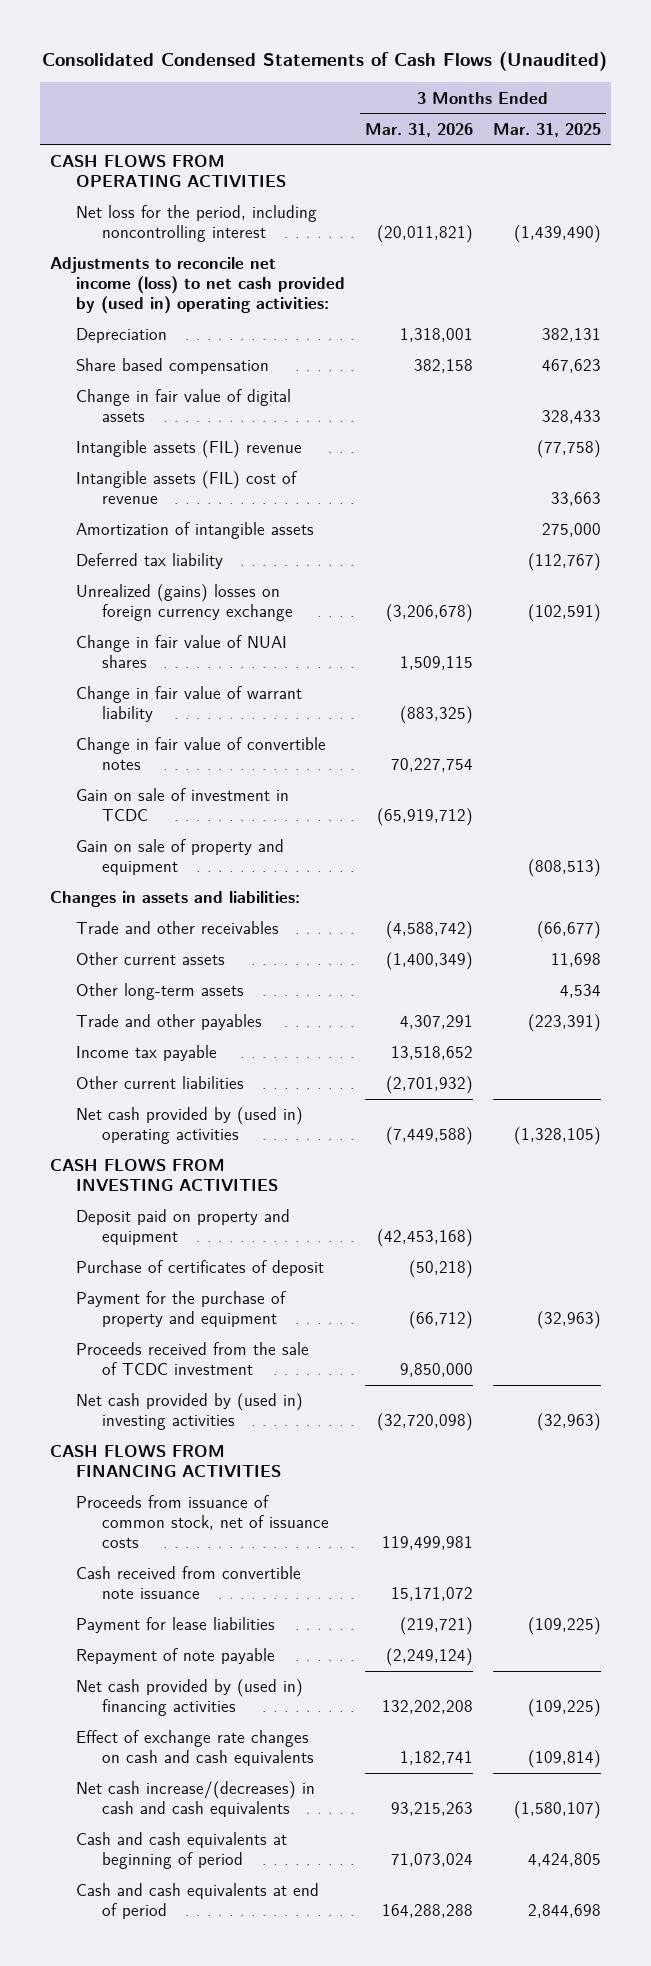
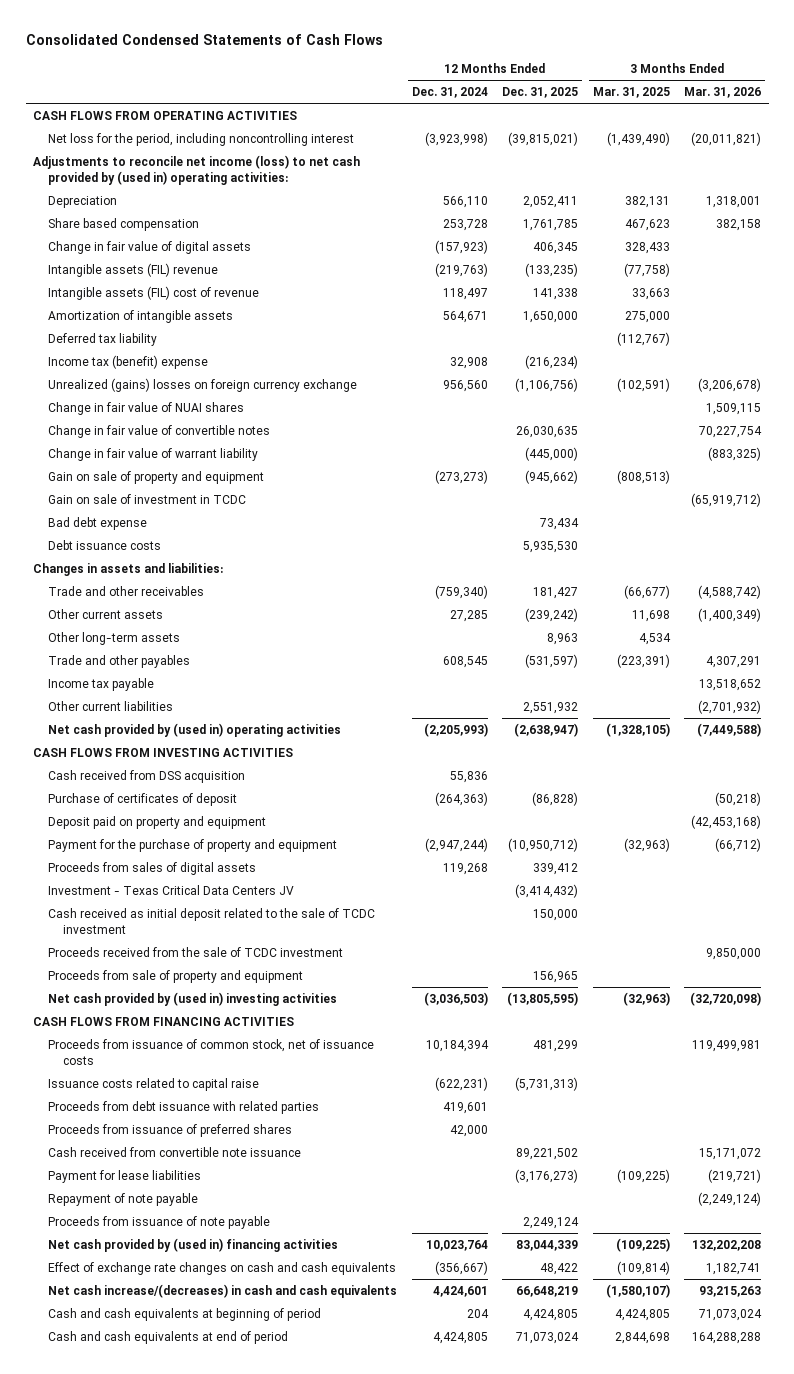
- Consolidated Condensed Statements of Cash Flows (Unaudited)
+ Consolidated Condensed Statements of Cash Flows
- | 3 Months Ended Mar. 31, 2026 | 3 Months Ended Mar. 31, 2025
+ | 12 Months Ended Dec. 31, 2024 | 12 Months Ended Dec. 31, 2025 | 3 Months Ended Mar. 31, 2025 | 3 Months Ended Mar. 31, 2026
+ Income tax (benefit) expense | 32,908 | (216,234) | |
moved down: Change in fair value of warrant liability | | (445,000) | | (883,325)
moved down: Gain on sale of investment in TCDC | | | | (65,919,712)
+ Bad debt expense | | 73,434 | |
+ Debt issuance costs | | 5,935,530 | |
+ Cash received from DSS acquisition | 55,836 | | |
moved down: Deposit paid on property and equipment | | | | (42,453,168)
+ Proceeds from sales of digital assets | 119,268 | 339,412 | |
+ Investment - Texas Critical Data Centers JV | | (3,414,432) | |
+ Cash received as initial deposit related to the sale of TCDC investment | | 150,000 | |
+ Proceeds from sale of property and equipment | | 156,965 | |
+ Issuance costs related to capital raise | (622,231) | (5,731,313) | |
+ Proceeds from debt issuance with related parties | 419,601 | | |
+ Proceeds from issuance of preferred shares | 42,000 | | |
+ Proceeds from issuance of note payable | | 2,249,124 | |

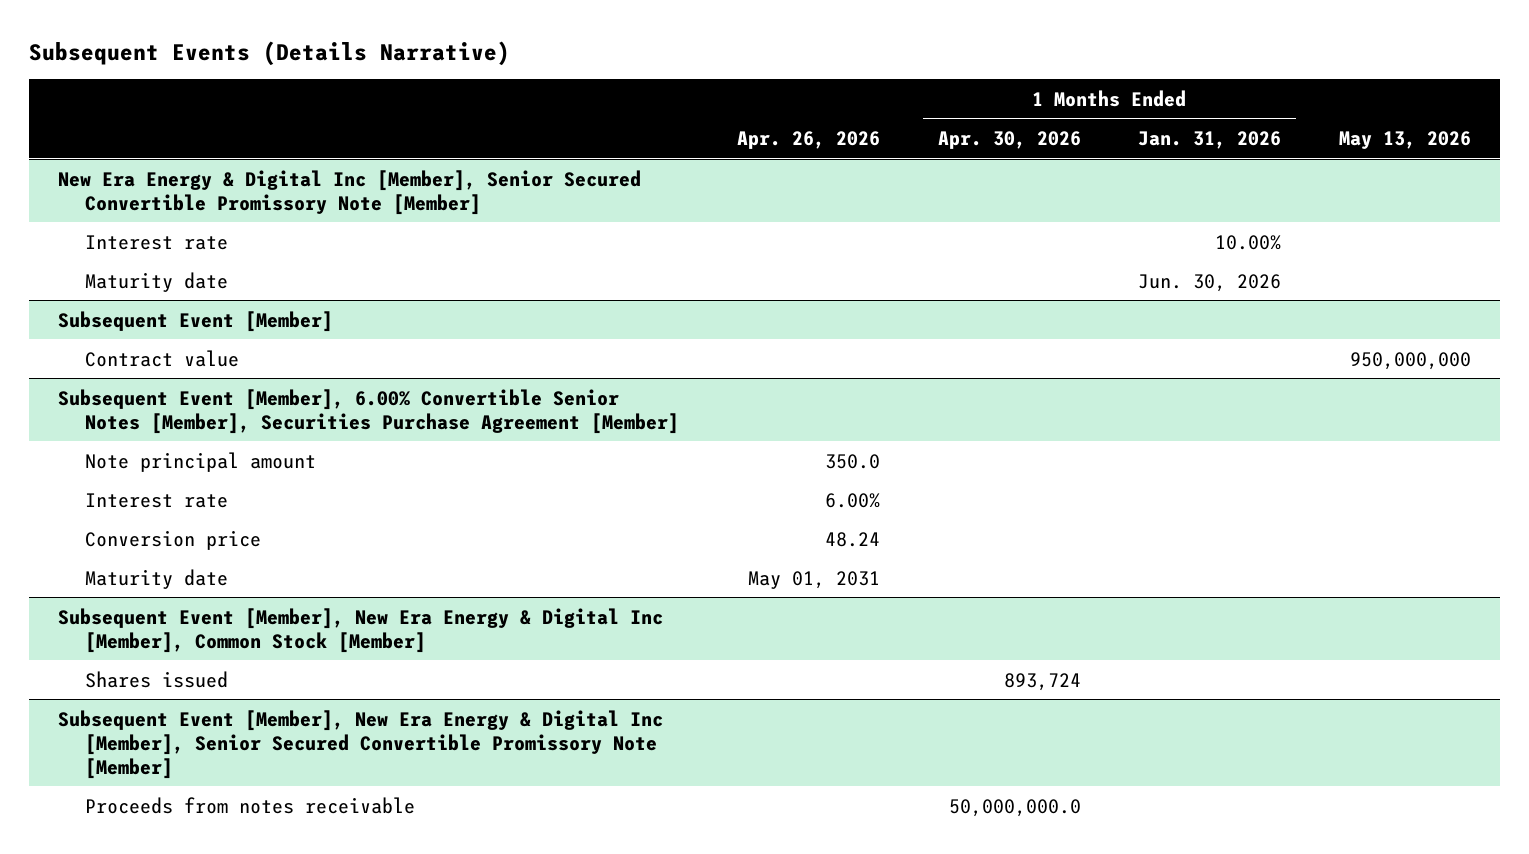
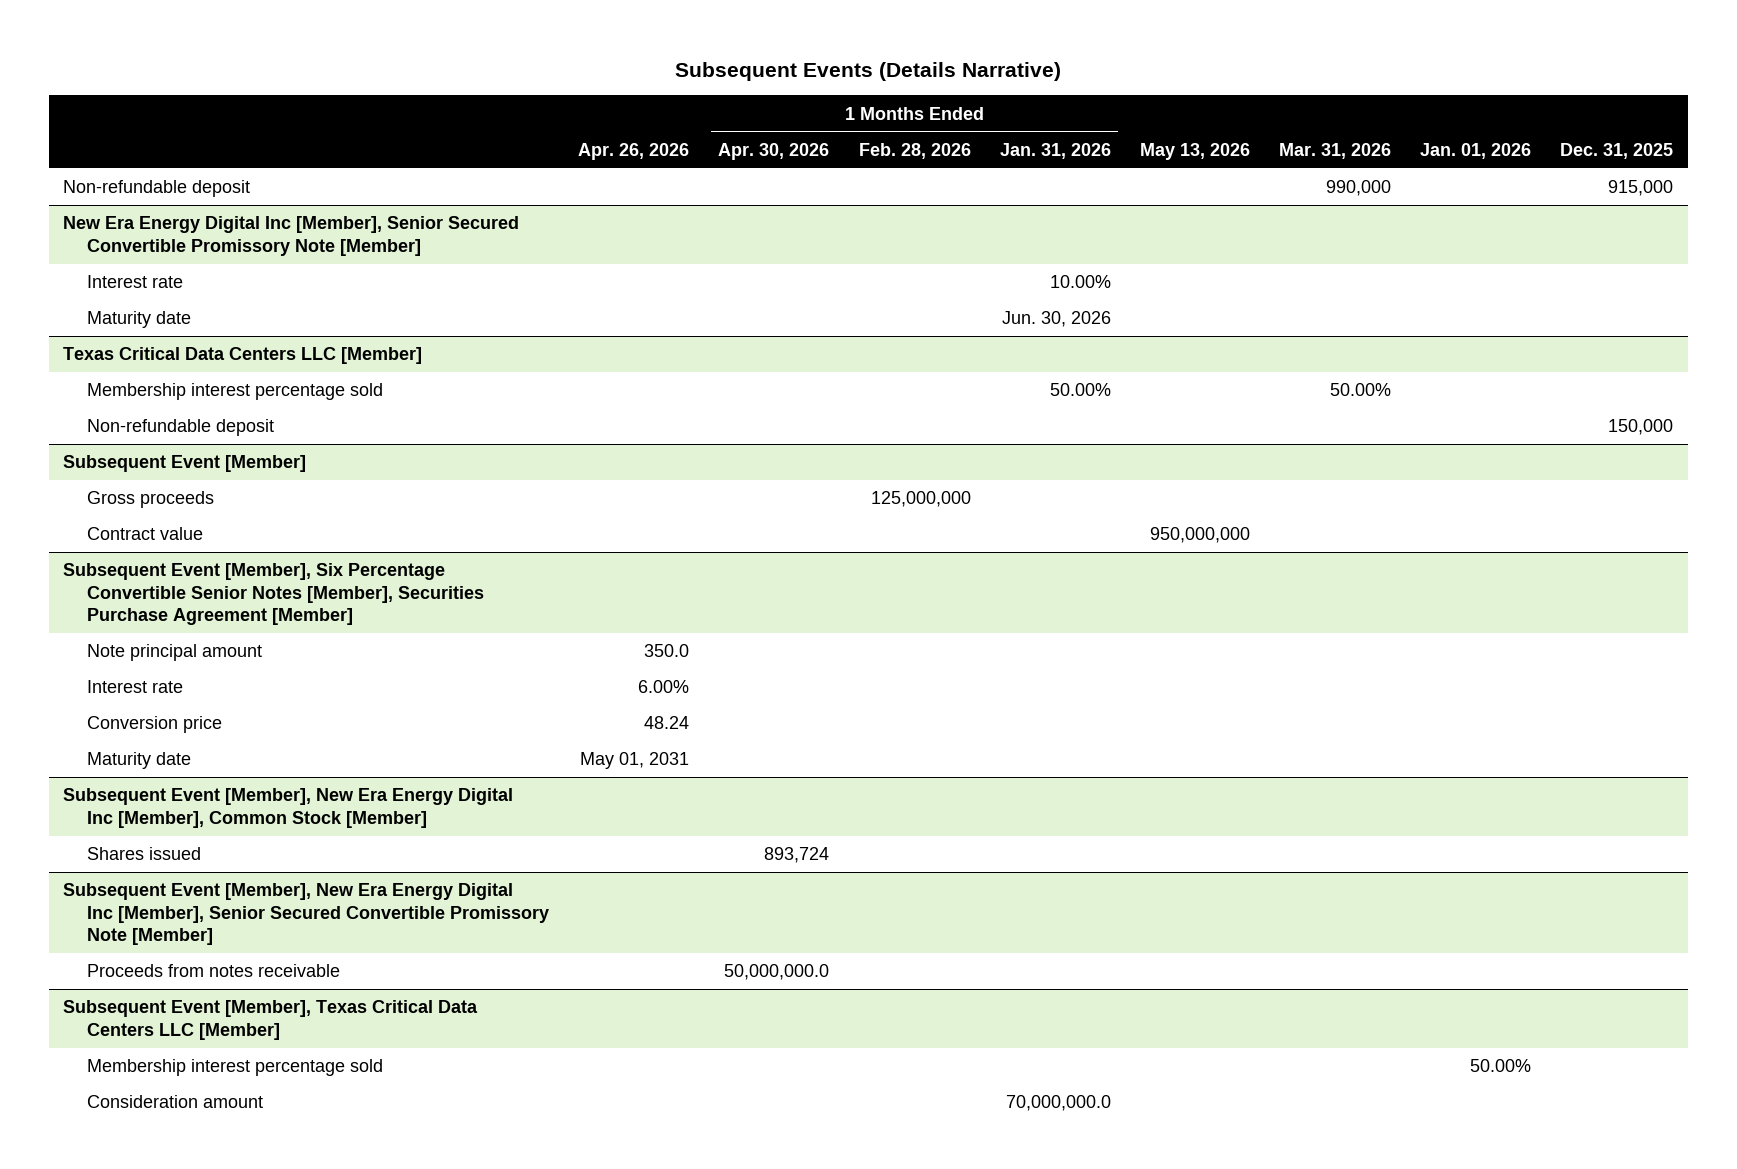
- | Apr. 26, 2026 | 1 Months Ended Apr. 30, 2026 | 1 Months Ended Jan. 31, 2026 | May 13, 2026
+ | Apr. 26, 2026 | 1 Months Ended Apr. 30, 2026 | 1 Months Ended Feb. 28, 2026 | 1 Months Ended Jan. 31, 2026 | May 13, 2026 | Mar. 31, 2026 | Jan. 01, 2026 | Dec. 31, 2025
- New Era Energy & Digital Inc [Member], Senior Secured Convertible Promissory Note [Member]
+ Non-refundable deposit | | | | | | 990,000 | | 915,000
+ New Era Energy Digital Inc [Member], Senior Secured Convertible Promissory Note [Member]
+ Texas Critical Data Centers LLC [Member]
+ Membership interest percentage sold | | | | 50.00% | | 50.00% | |
+ Non-refundable deposit | | | | | | | | 150,000
@ Subsequent Event [Member]
+ Gross proceeds | | | 125,000,000 | | | | |
- Subsequent Event [Member], 6.00% Convertible Senior Notes [Member], Securities Purchase Agreement [Member]
+ Subsequent Event [Member], Six Percentage Convertible Senior Notes [Member], Securities Purchase Agreement [Member]
- Subsequent Event [Member], New Era Energy & Digital Inc [Member], Common Stock [Member]
+ Subsequent Event [Member], New Era Energy Digital Inc [Member], Common Stock [Member]
- Subsequent Event [Member], New Era Energy & Digital Inc [Member], Senior Secured Convertible Promissory Note [Member]
+ Subsequent Event [Member], New Era Energy Digital Inc [Member], Senior Secured Convertible Promissory Note [Member]
+ Subsequent Event [Member], Texas Critical Data Centers LLC [Member]
+ Membership interest percentage sold | | | | | | | 50.00% |
+ Consideration amount | | | | 70,000,000.0 | | | |

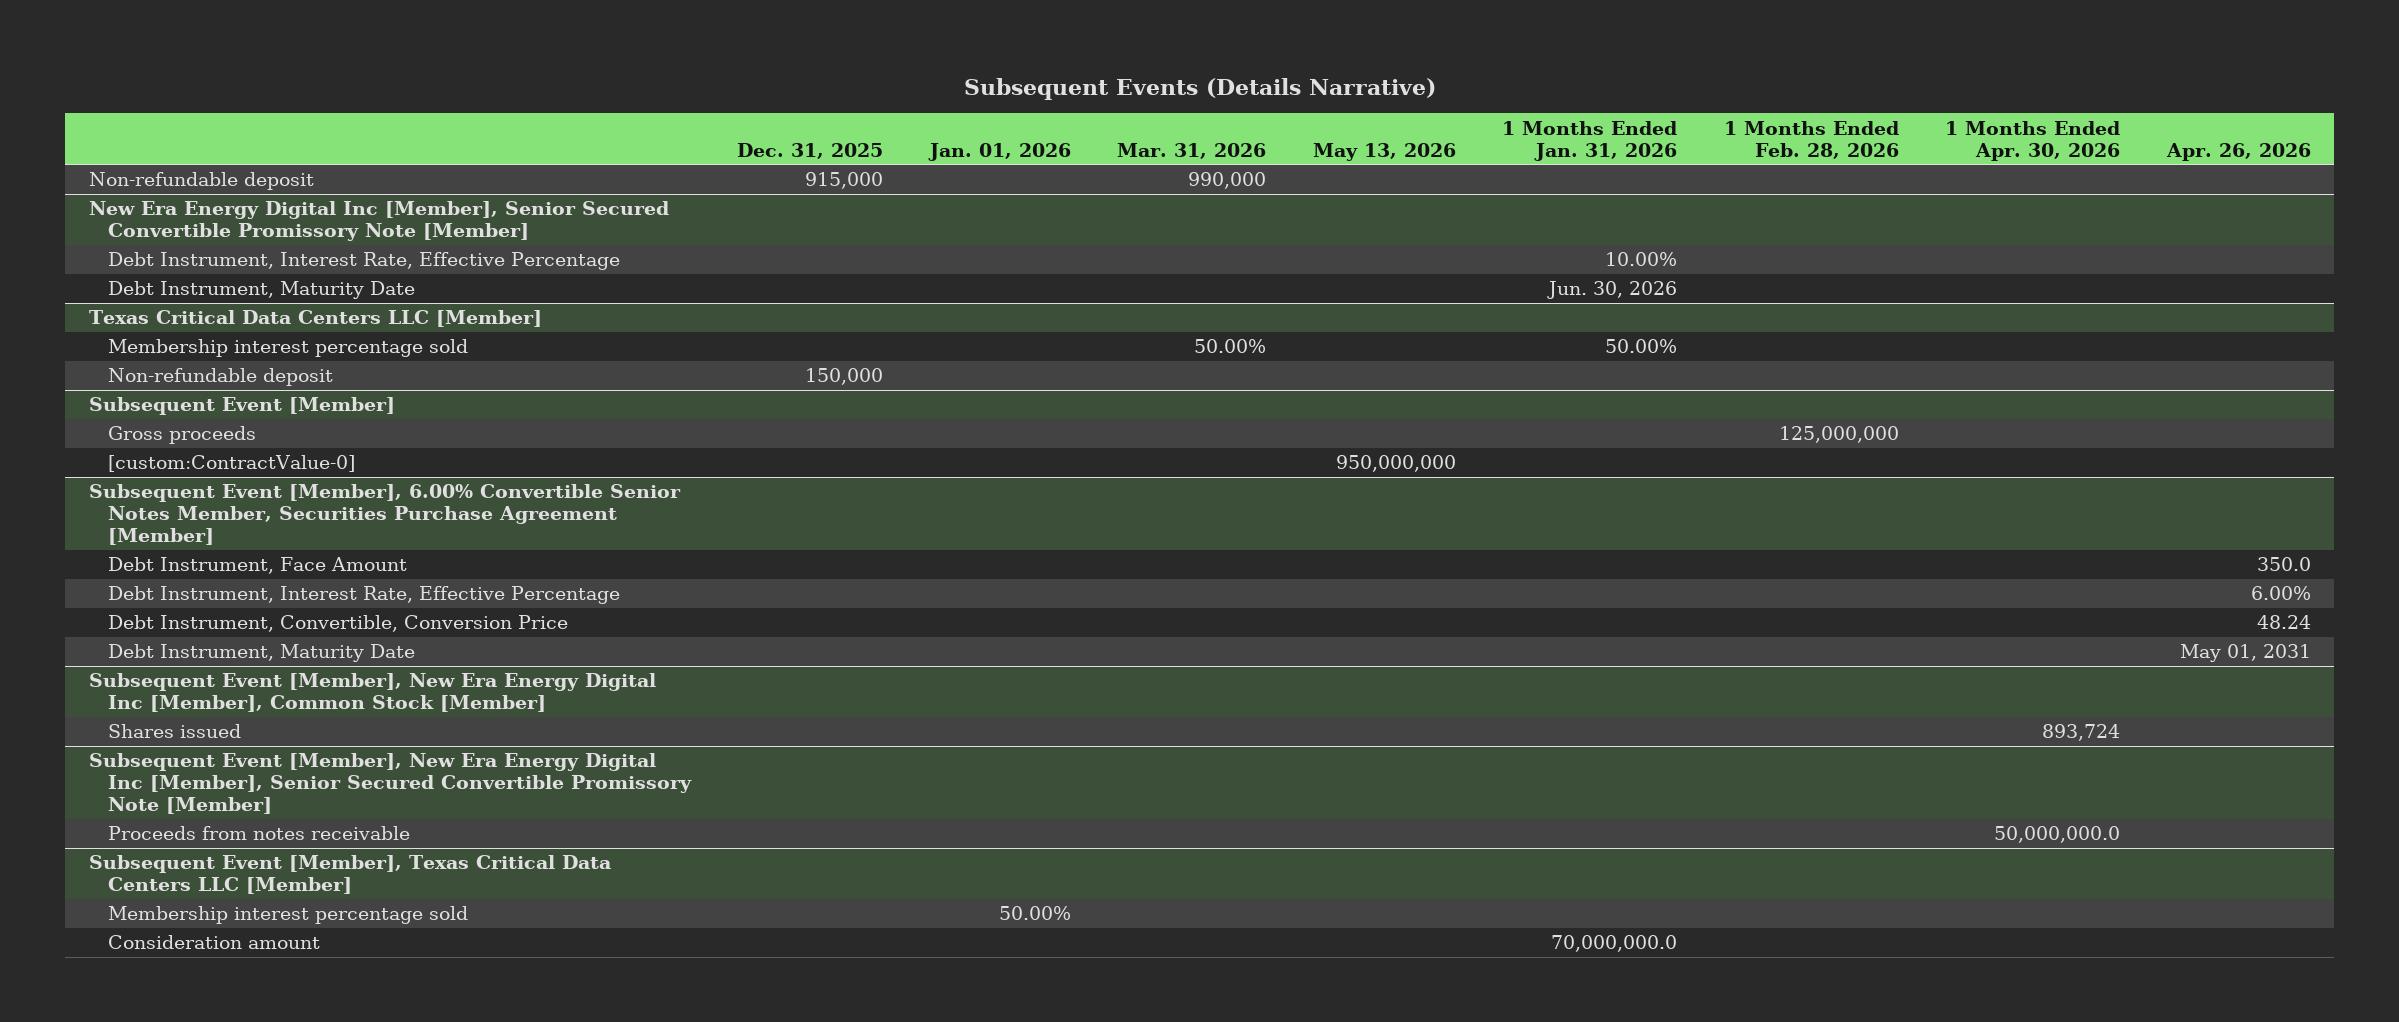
- | Apr. 26, 2026 | 1 Months Ended Apr. 30, 2026 | 1 Months Ended Feb. 28, 2026 | 1 Months Ended Jan. 31, 2026 | May 13, 2026 | Mar. 31, 2026 | Jan. 01, 2026 | Dec. 31, 2025
+ | Dec. 31, 2025 | Jan. 01, 2026 | Mar. 31, 2026 | May 13, 2026 | 1 Months Ended Jan. 31, 2026 | 1 Months Ended Feb. 28, 2026 | 1 Months Ended Apr. 30, 2026 | Apr. 26, 2026
@ New Era Energy Digital Inc [Member], Senior Secured Convertible Promissory Note [Member]
- Interest rate | | | | 10.00% | | | |
- Maturity date | | | | Jun. 30, 2026 | | | |
+ Debt Instrument, Interest Rate, Effective Percentage | | | | | 10.00% | | |
+ Debt Instrument, Maturity Date | | | | | Jun. 30, 2026 | | |
@ Subsequent Event [Member]
- Contract value | | | | | 950,000,000 | | |
- Subsequent Event [Member], Six Percentage Convertible Senior Notes [Member], Securities Purchase Agreement [Member]
- Note principal amount | 350.0 | | | | | | |
- Interest rate | 6.00% | | | | | | |
- Conversion price | 48.24 | | | | | | |
- Maturity date | May 01, 2031 | | | | | | |
@ Subsequent Event [Member]
+ [custom:ContractValue-0] | | | | 950,000,000 | | | |
+ Subsequent Event [Member], 6.00% Convertible Senior Notes Member, Securities Purchase Agreement [Member]
+ Debt Instrument, Face Amount | | | | | | | | 350.0
+ Debt Instrument, Interest Rate, Effective Percentage | | | | | | | | 6.00%
+ Debt Instrument, Convertible, Conversion Price | | | | | | | | 48.24
+ Debt Instrument, Maturity Date | | | | | | | | May 01, 2031

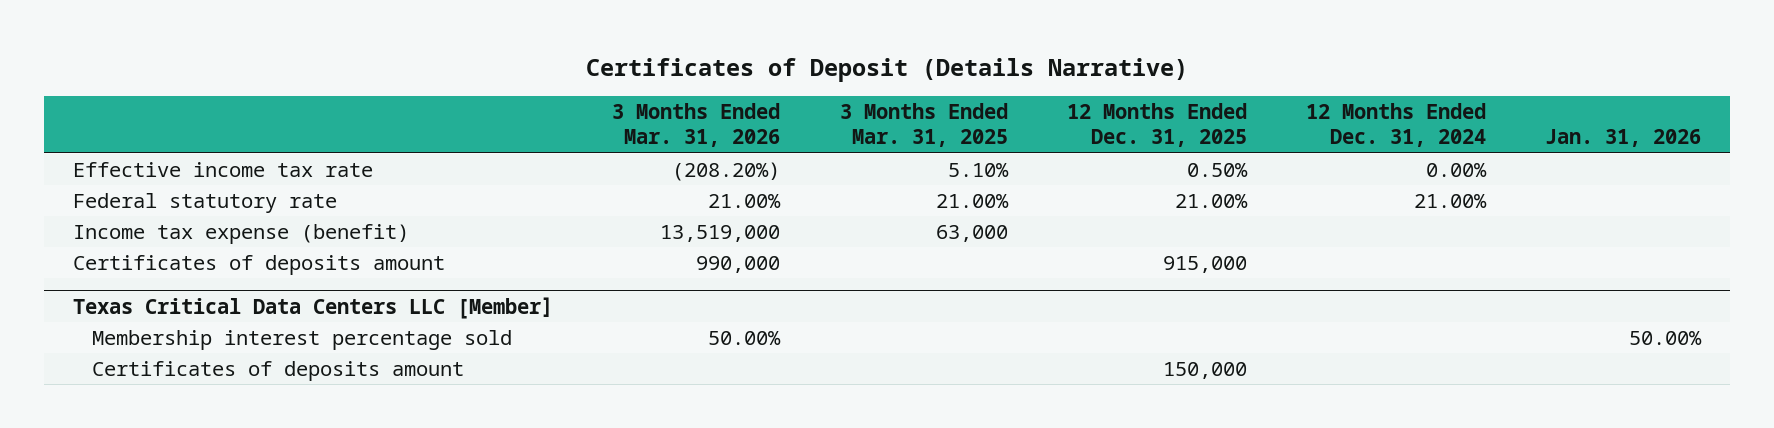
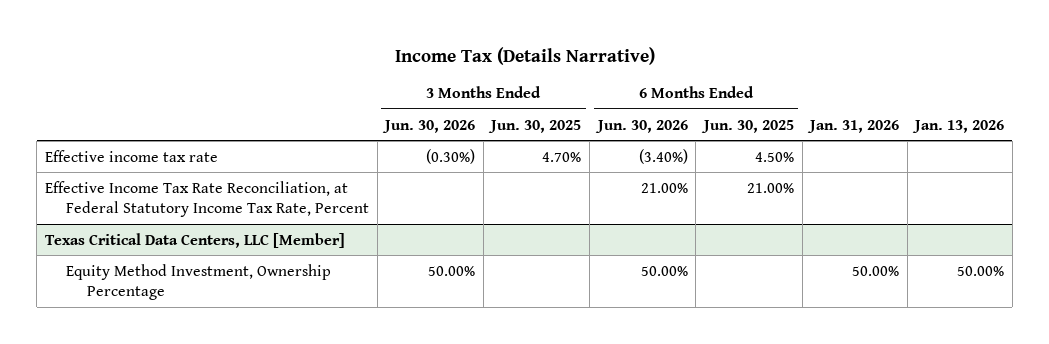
- Certificates of Deposit (Details Narrative)
+ Income Tax (Details Narrative)
- | 3 Months Ended Mar. 31, 2026 | 3 Months Ended Mar. 31, 2025 | 12 Months Ended Dec. 31, 2025 | 12 Months Ended Dec. 31, 2024 | Jan. 31, 2026
+ | 3 Months Ended Jun. 30, 2026 | 3 Months Ended Jun. 30, 2025 | 6 Months Ended Jun. 30, 2026 | 6 Months Ended Jun. 30, 2025 | Jan. 31, 2026 | Jan. 13, 2026
- Federal statutory rate | 21.00% | 21.00% | 21.00% | 21.00% |
- Income tax expense (benefit) | 13,519,000 | 63,000 | | |
- Certificates of deposits amount | 990,000 | | 915,000 | |
- Texas Critical Data Centers LLC [Member]
- Membership interest percentage sold | 50.00% | | | | 50.00%
- Certificates of deposits amount | | | 150,000 | |
+ Effective Income Tax Rate Reconciliation, at Federal Statutory Income Tax Rate, Percent | | | 21.00% | 21.00% | |
+ Texas Critical Data Centers, LLC [Member]
+ Equity Method Investment, Ownership Percentage | 50.00% | | 50.00% | | 50.00% | 50.00%

